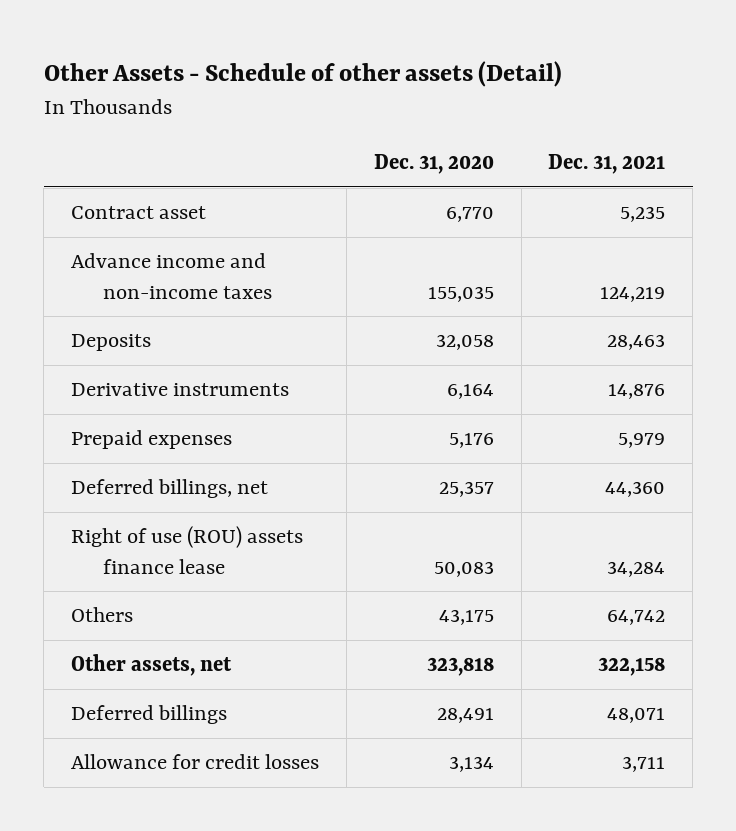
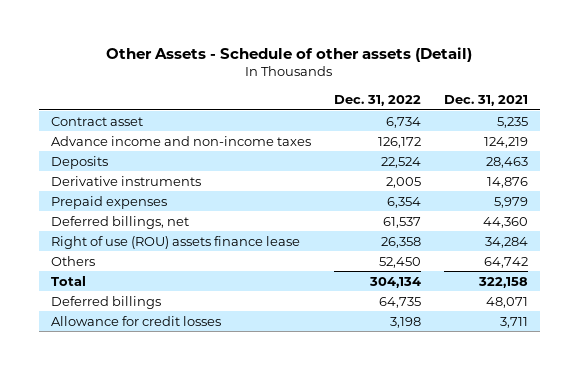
- | Dec. 31, 2020 | Dec. 31, 2021
+ | Dec. 31, 2022 | Dec. 31, 2021
- Other assets, net | 323,818 | 322,158
+ Total | 304,134 | 322,158

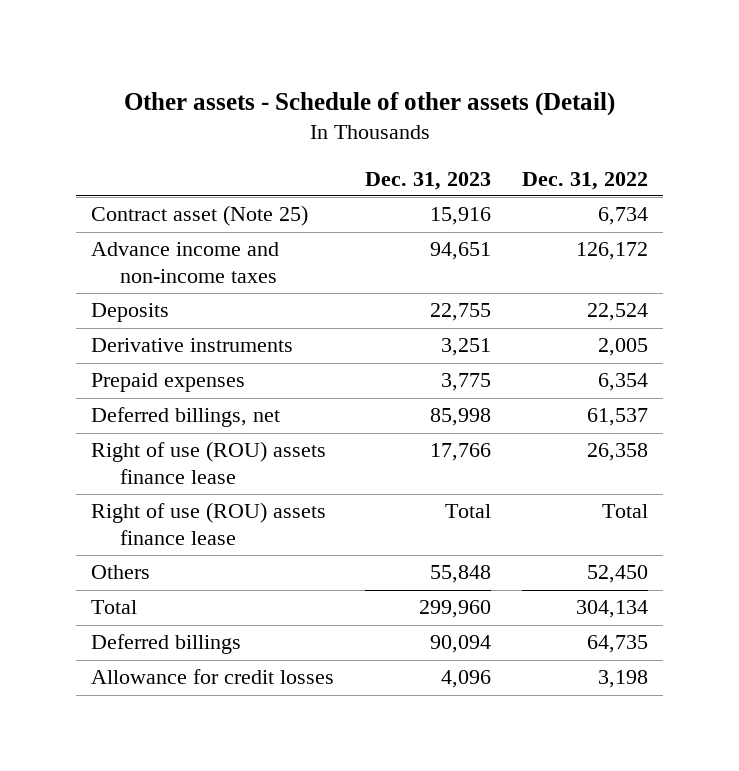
- Other Assets - Schedule of other assets (Detail)
+ Other assets - Schedule of other assets (Detail)
- | Dec. 31, 2022 | Dec. 31, 2021
+ | Dec. 31, 2023 | Dec. 31, 2022
- Contract asset | 6,734 | 5,235
+ Contract asset (Note 25) | 15,916 | 6,734
+ Right of use (ROU) assets finance lease | Total | Total

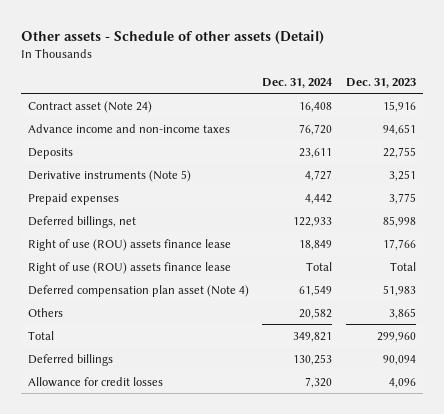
- | Dec. 31, 2023 | Dec. 31, 2022
+ | Dec. 31, 2024 | Dec. 31, 2023
- Contract asset (Note 25) | 15,916 | 6,734
+ Contract asset (Note 24) | 16,408 | 15,916
- Derivative instruments | 3,251 | 2,005
+ Derivative instruments (Note 5) | 4,727 | 3,251
- Others | 55,848 | 52,450
+ Deferred compensation plan asset (Note 4) | 61,549 | 51,983
+ Others | 20,582 | 3,865

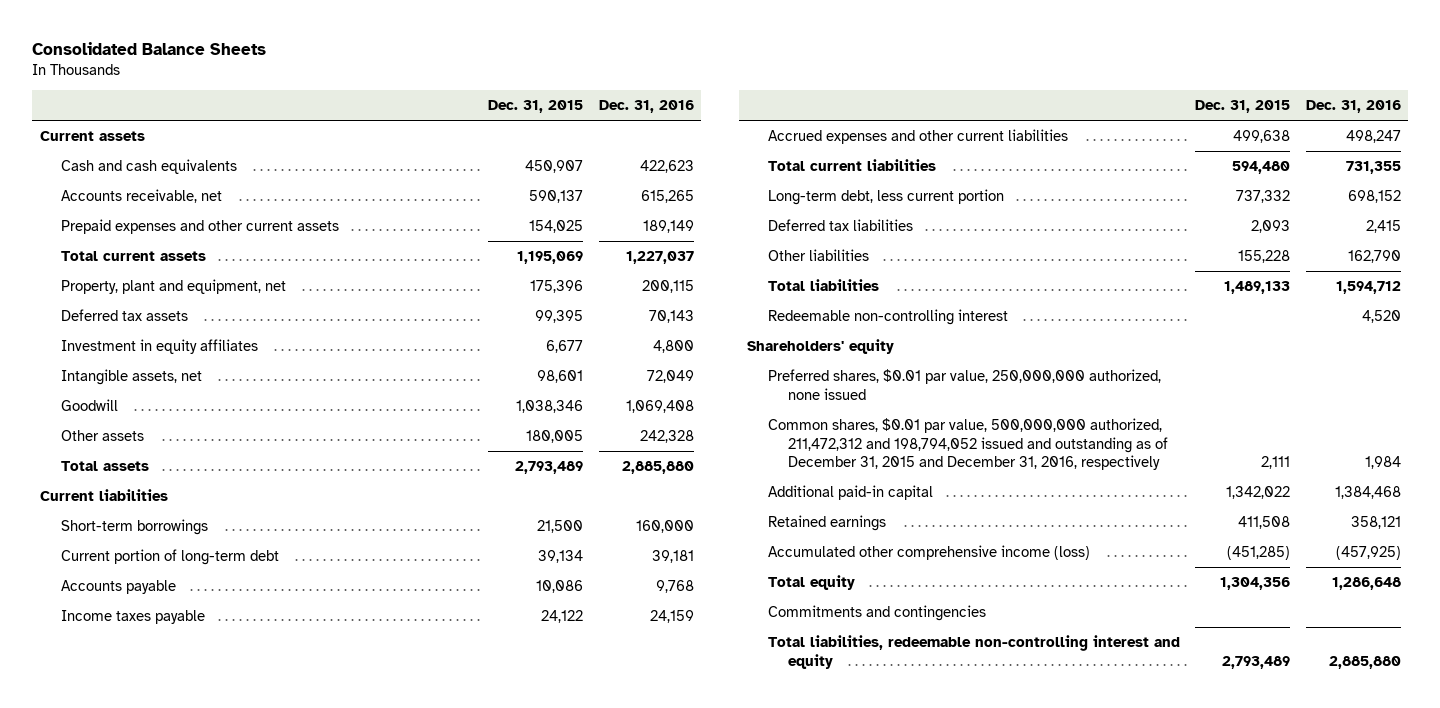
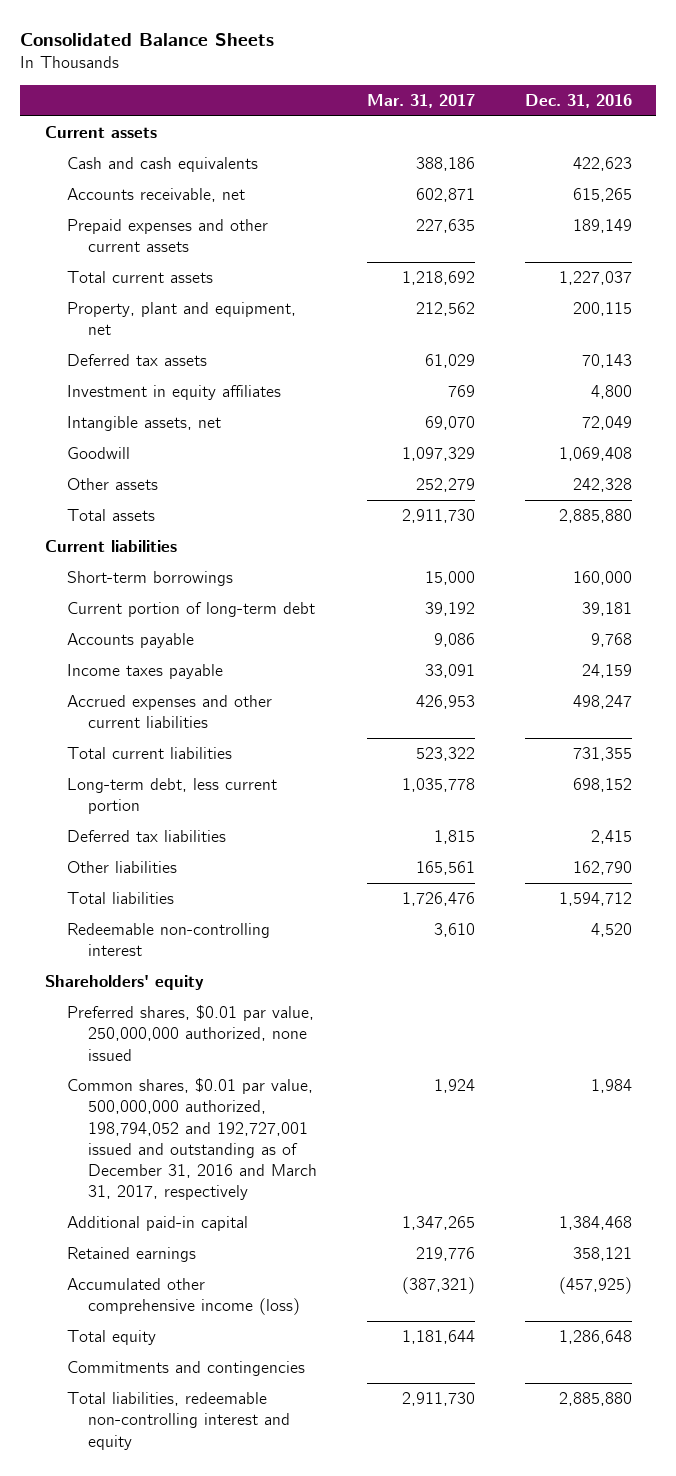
- | Dec. 31, 2015 | Dec. 31, 2016
+ | Mar. 31, 2017 | Dec. 31, 2016
- Common shares, $0.01 par value, 500,000,000 authorized, 211,472,312 and 198,794,052 issued and outstanding as of December 31, 2015 and December 31, 2016, respectively | 2,111 | 1,984
+ Common shares, $0.01 par value, 500,000,000 authorized, 198,794,052 and 192,727,001 issued and outstanding as of December 31, 2016 and March 31, 2017, respectively | 1,924 | 1,984

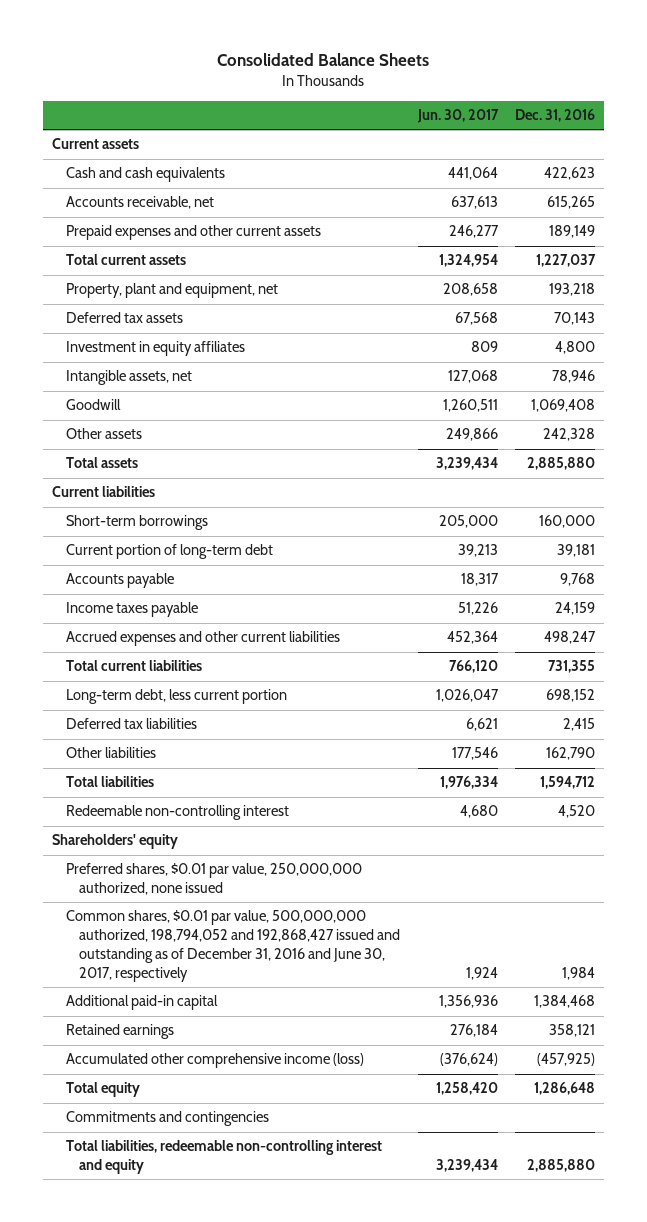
- | Mar. 31, 2017 | Dec. 31, 2016
+ | Jun. 30, 2017 | Dec. 31, 2016
- Property, plant and equipment, net | 212,562 | 200,115
+ Property, plant and equipment, net | 208,658 | 193,218
- Intangible assets, net | 69,070 | 72,049
+ Intangible assets, net | 127,068 | 78,946
- Common shares, $0.01 par value, 500,000,000 authorized, 198,794,052 and 192,727,001 issued and outstanding as of December 31, 2016 and March 31, 2017, respectively | 1,924 | 1,984
+ Common shares, $0.01 par value, 500,000,000 authorized, 198,794,052 and 192,868,427 issued and outstanding as of December 31, 2016 and June 30, 2017, respectively | 1,924 | 1,984

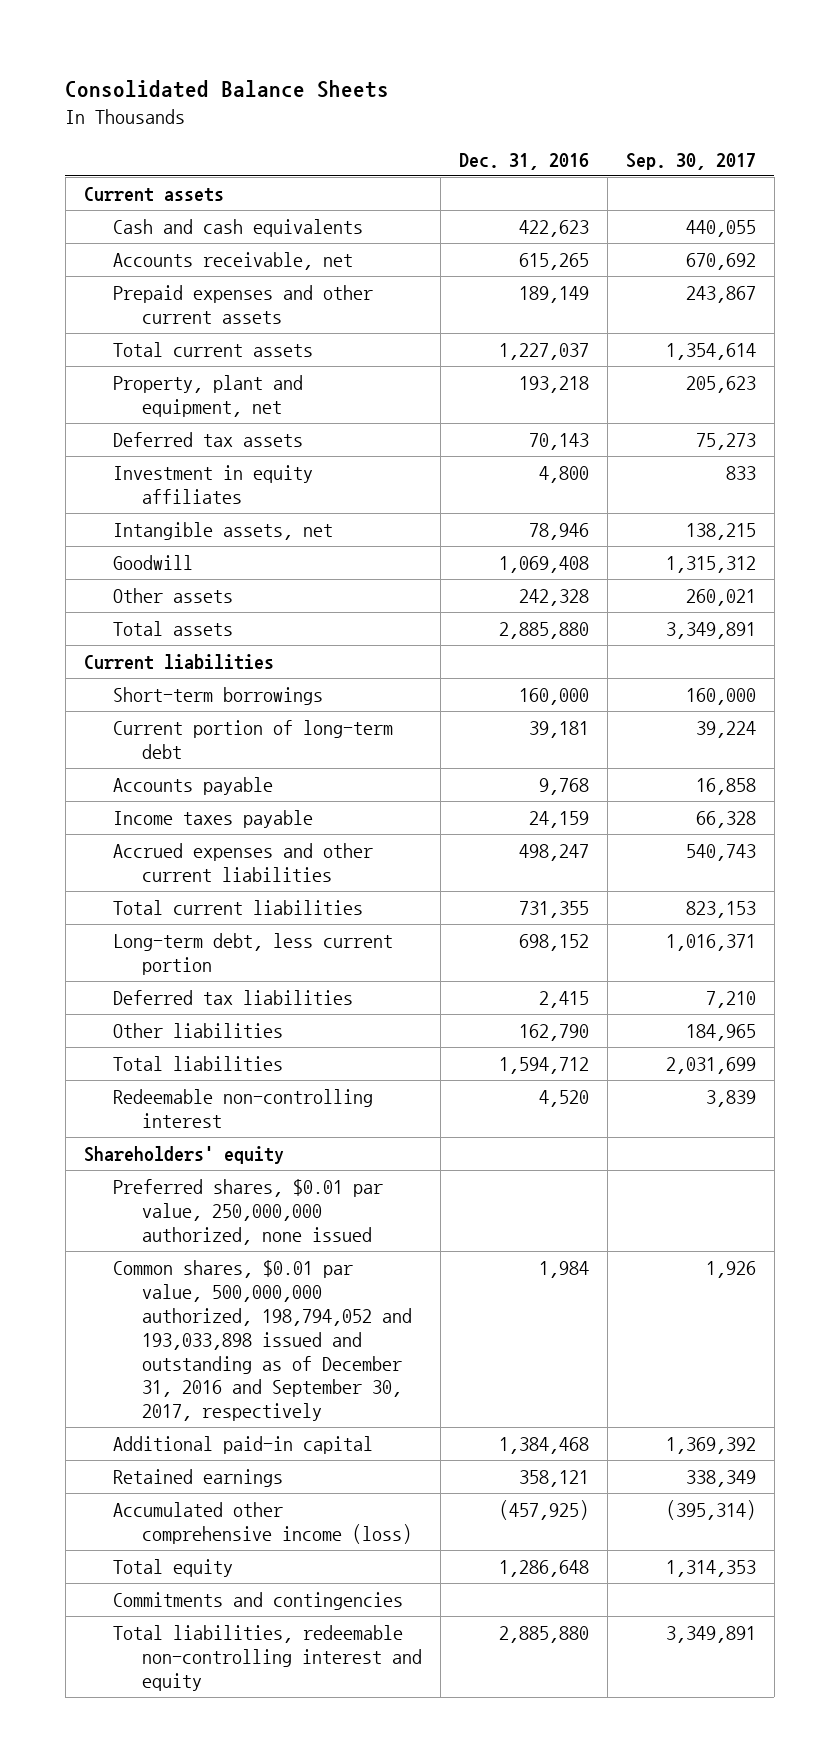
- | Jun. 30, 2017 | Dec. 31, 2016
+ | Dec. 31, 2016 | Sep. 30, 2017
- Common shares, $0.01 par value, 500,000,000 authorized, 198,794,052 and 192,868,427 issued and outstanding as of December 31, 2016 and June 30, 2017, respectively | 1,924 | 1,984
+ Common shares, $0.01 par value, 500,000,000 authorized, 198,794,052 and 193,033,898 issued and outstanding as of December 31, 2016 and September 30, 2017, respectively | 1,984 | 1,926

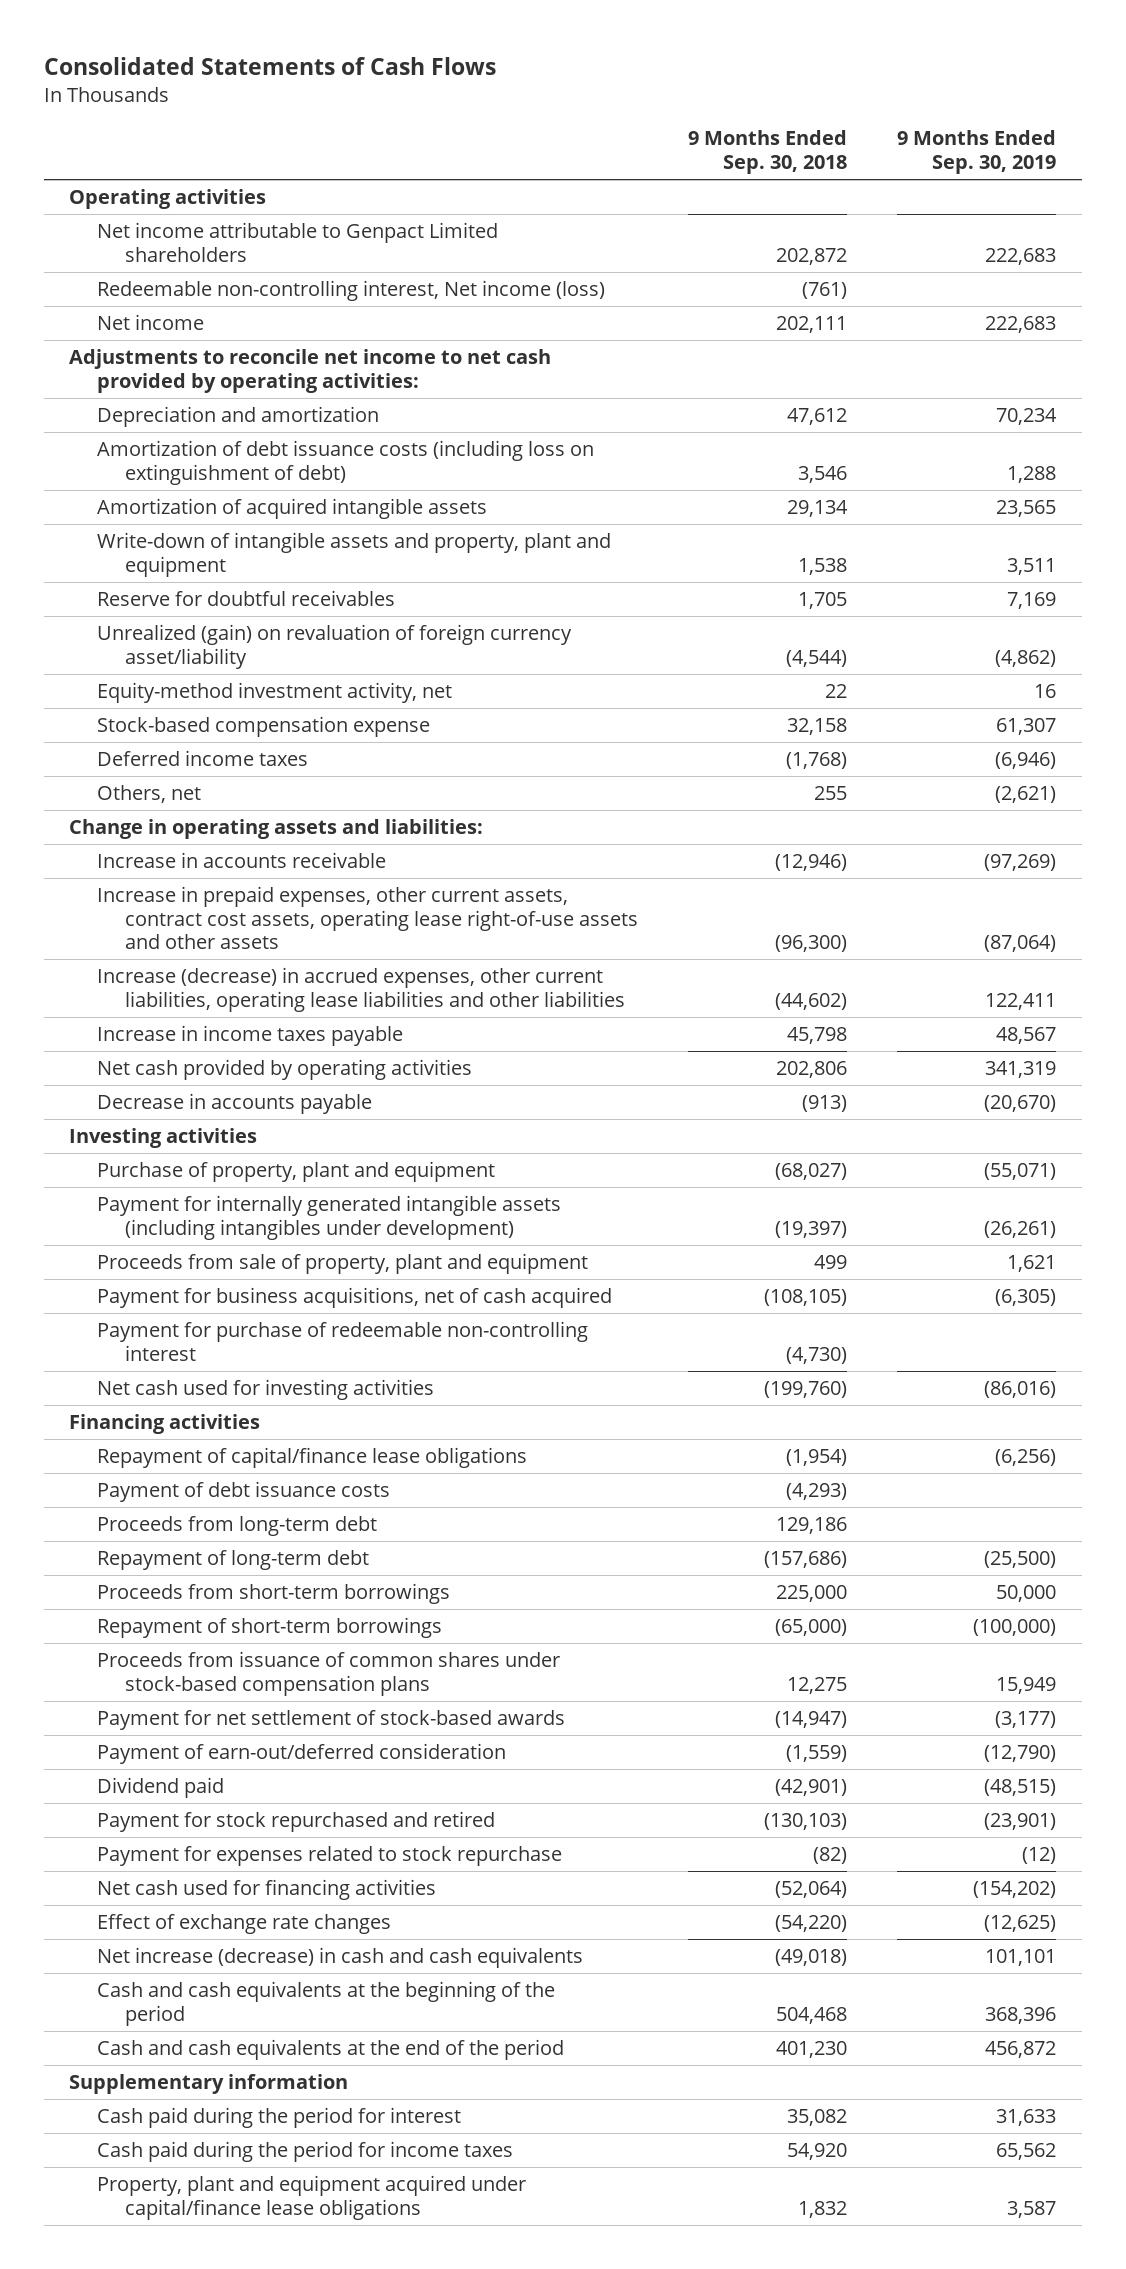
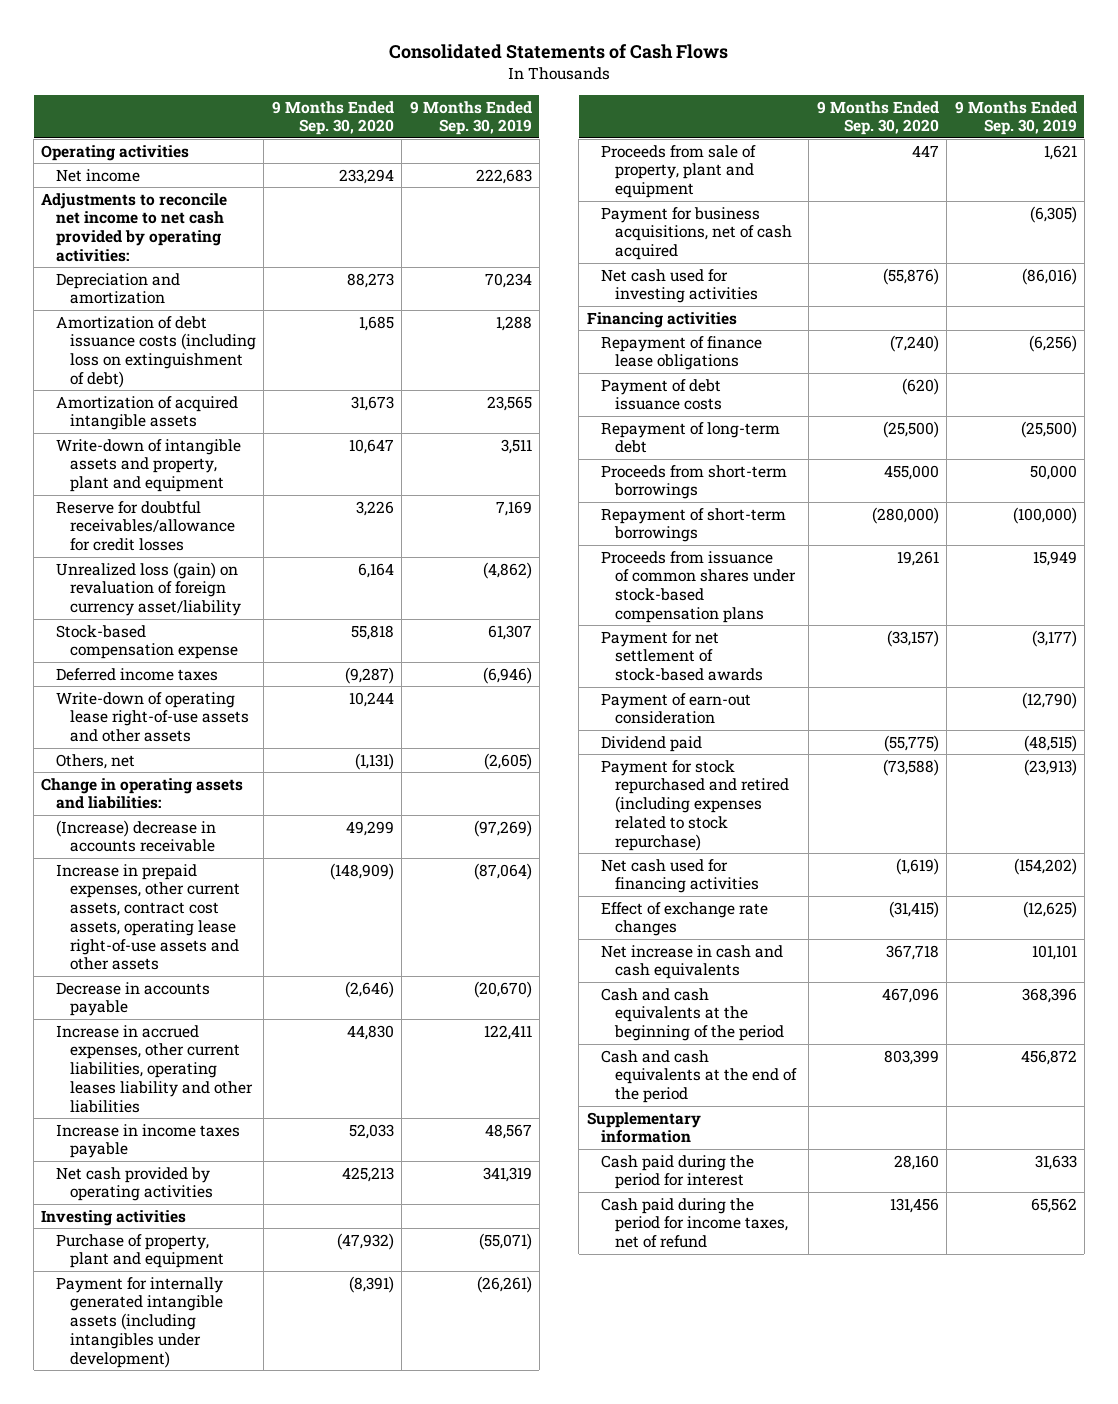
- | 9 Months Ended Sep. 30, 2018 | 9 Months Ended Sep. 30, 2019
+ | 9 Months Ended Sep. 30, 2020 | 9 Months Ended Sep. 30, 2019
- Net income attributable to Genpact Limited shareholders | 202,872 | 222,683
- Redeemable non-controlling interest, Net income (loss) | (761) |
- Reserve for doubtful receivables | 1,705 | 7,169
- Unrealized (gain) on revaluation of foreign currency asset/liability | (4,544) | (4,862)
- Equity-method investment activity, net | 22 | 16
+ Reserve for doubtful receivables/allowance for credit losses | 3,226 | 7,169
+ Unrealized loss (gain) on revaluation of foreign currency asset/liability | 6,164 | (4,862)
- Others, net | 255 | (2,621)
+ Write-down of operating lease right-of-use assets and other assets | 10,244 |
+ Others, net | (1,131) | (2,605)
- Increase in accounts receivable | (12,946) | (97,269)
+ (Increase) decrease in accounts receivable | 49,299 | (97,269)
- Increase (decrease) in accrued expenses, other current liabilities, operating lease liabilities and other liabilities | (44,602) | 122,411
moved up: Decrease in accounts payable | (2,646) | (20,670)
+ Increase in accrued expenses, other current liabilities, operating leases liability and other liabilities | 44,830 | 122,411
- Payment for purchase of redeemable non-controlling interest | (4,730) |
- Repayment of capital/finance lease obligations | (1,954) | (6,256)
+ Repayment of finance lease obligations | (7,240) | (6,256)
- Proceeds from long-term debt | 129,186 |
- Payment of earn-out/deferred consideration | (1,559) | (12,790)
+ Payment of earn-out consideration | | (12,790)
- Payment for stock repurchased and retired | (130,103) | (23,901)
- Payment for expenses related to stock repurchase | (82) | (12)
+ Payment for stock repurchased and retired (including expenses related to stock repurchase) | (73,588) | (23,913)
- Net increase (decrease) in cash and cash equivalents | (49,018) | 101,101
+ Net increase in cash and cash equivalents | 367,718 | 101,101
- Cash paid during the period for income taxes | 54,920 | 65,562
- Property, plant and equipment acquired under capital/finance lease obligations | 1,832 | 3,587
+ Cash paid during the period for income taxes, net of refund | 131,456 | 65,562

